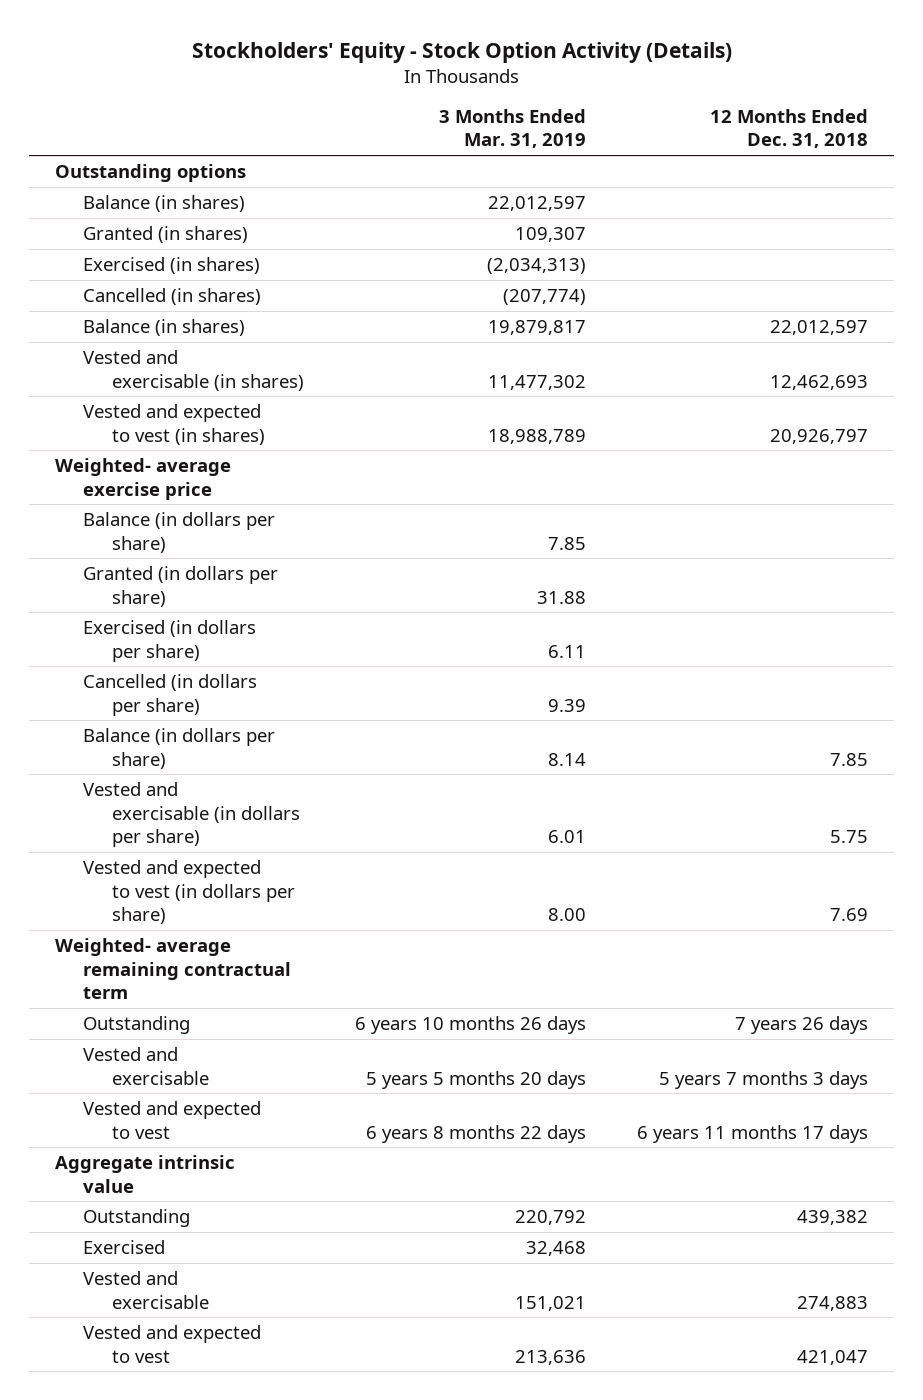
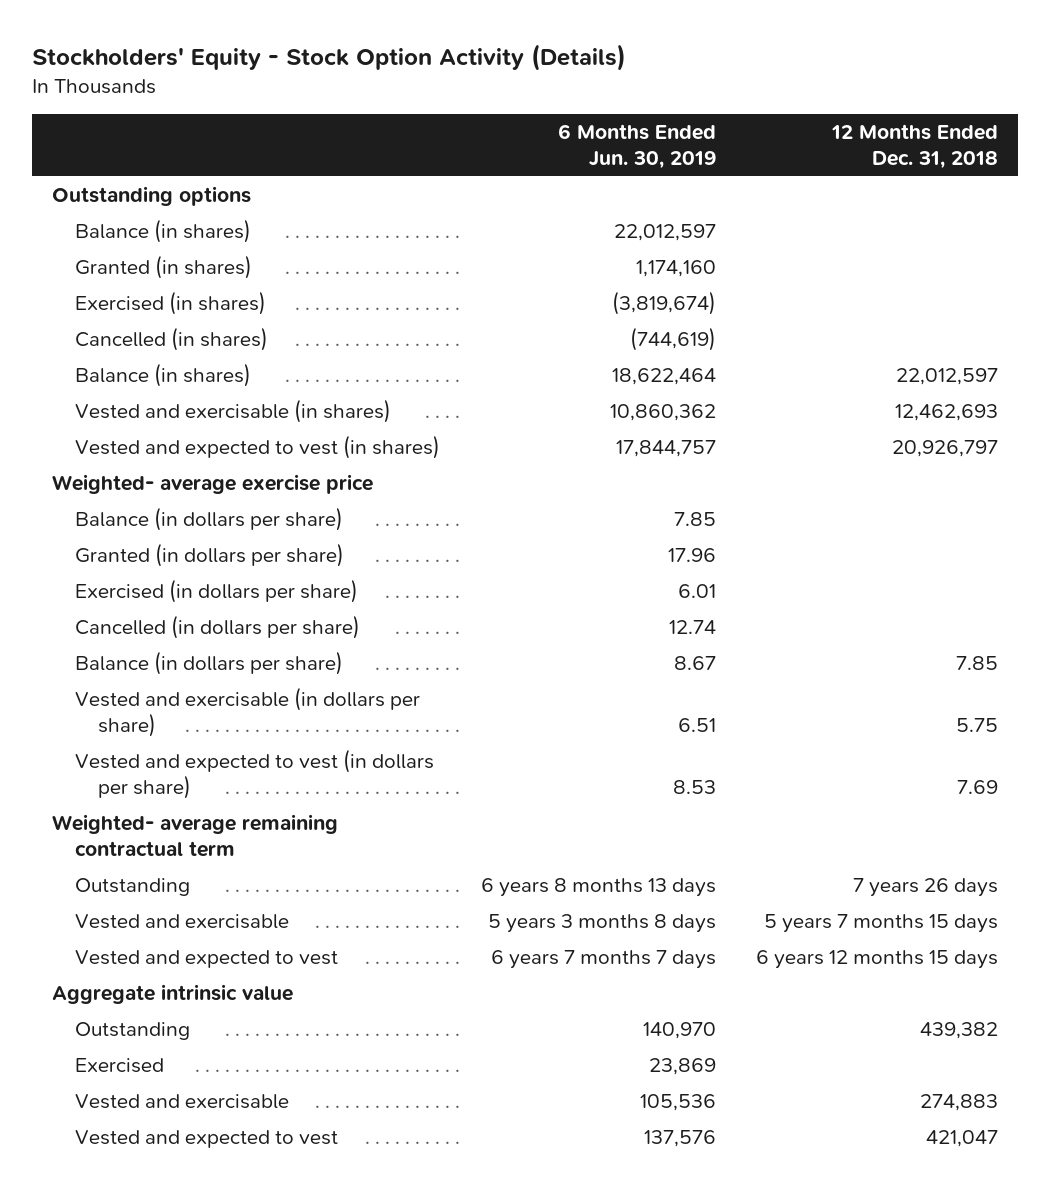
- | 3 Months Ended Mar. 31, 2019 | 12 Months Ended Dec. 31, 2018
+ | 6 Months Ended Jun. 30, 2019 | 12 Months Ended Dec. 31, 2018
- Vested and exercisable | 5 years 5 months 20 days | 5 years 7 months 3 days
- Vested and expected to vest | 6 years 8 months 22 days | 6 years 11 months 17 days
+ Vested and exercisable | 5 years 3 months 8 days | 5 years 7 months 15 days
+ Vested and expected to vest | 6 years 7 months 7 days | 6 years 12 months 15 days

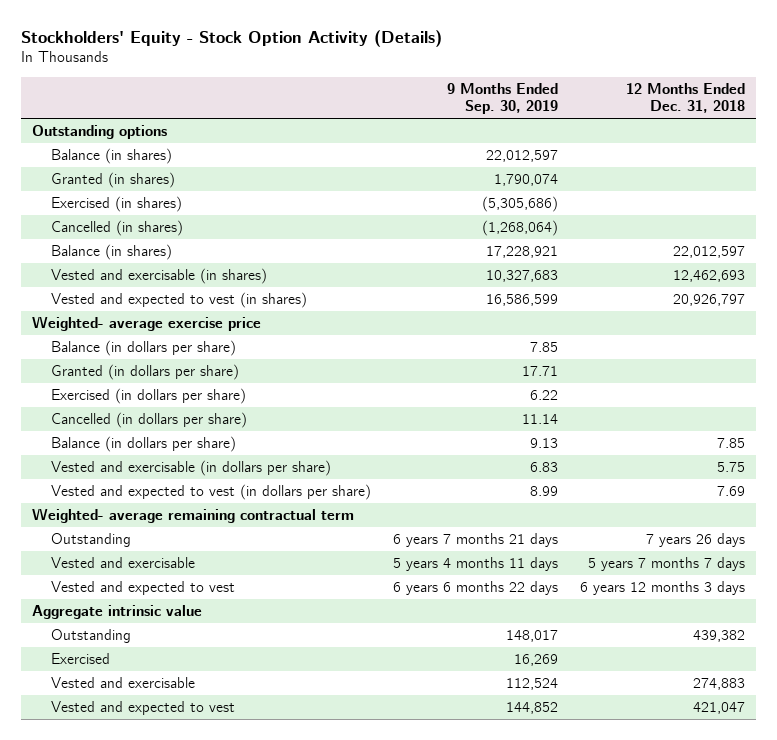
- | 6 Months Ended Jun. 30, 2019 | 12 Months Ended Dec. 31, 2018
+ | 9 Months Ended Sep. 30, 2019 | 12 Months Ended Dec. 31, 2018
- Vested and exercisable | 5 years 3 months 8 days | 5 years 7 months 15 days
- Vested and expected to vest | 6 years 7 months 7 days | 6 years 12 months 15 days
+ Vested and exercisable | 5 years 4 months 11 days | 5 years 7 months 7 days
+ Vested and expected to vest | 6 years 6 months 22 days | 6 years 12 months 3 days

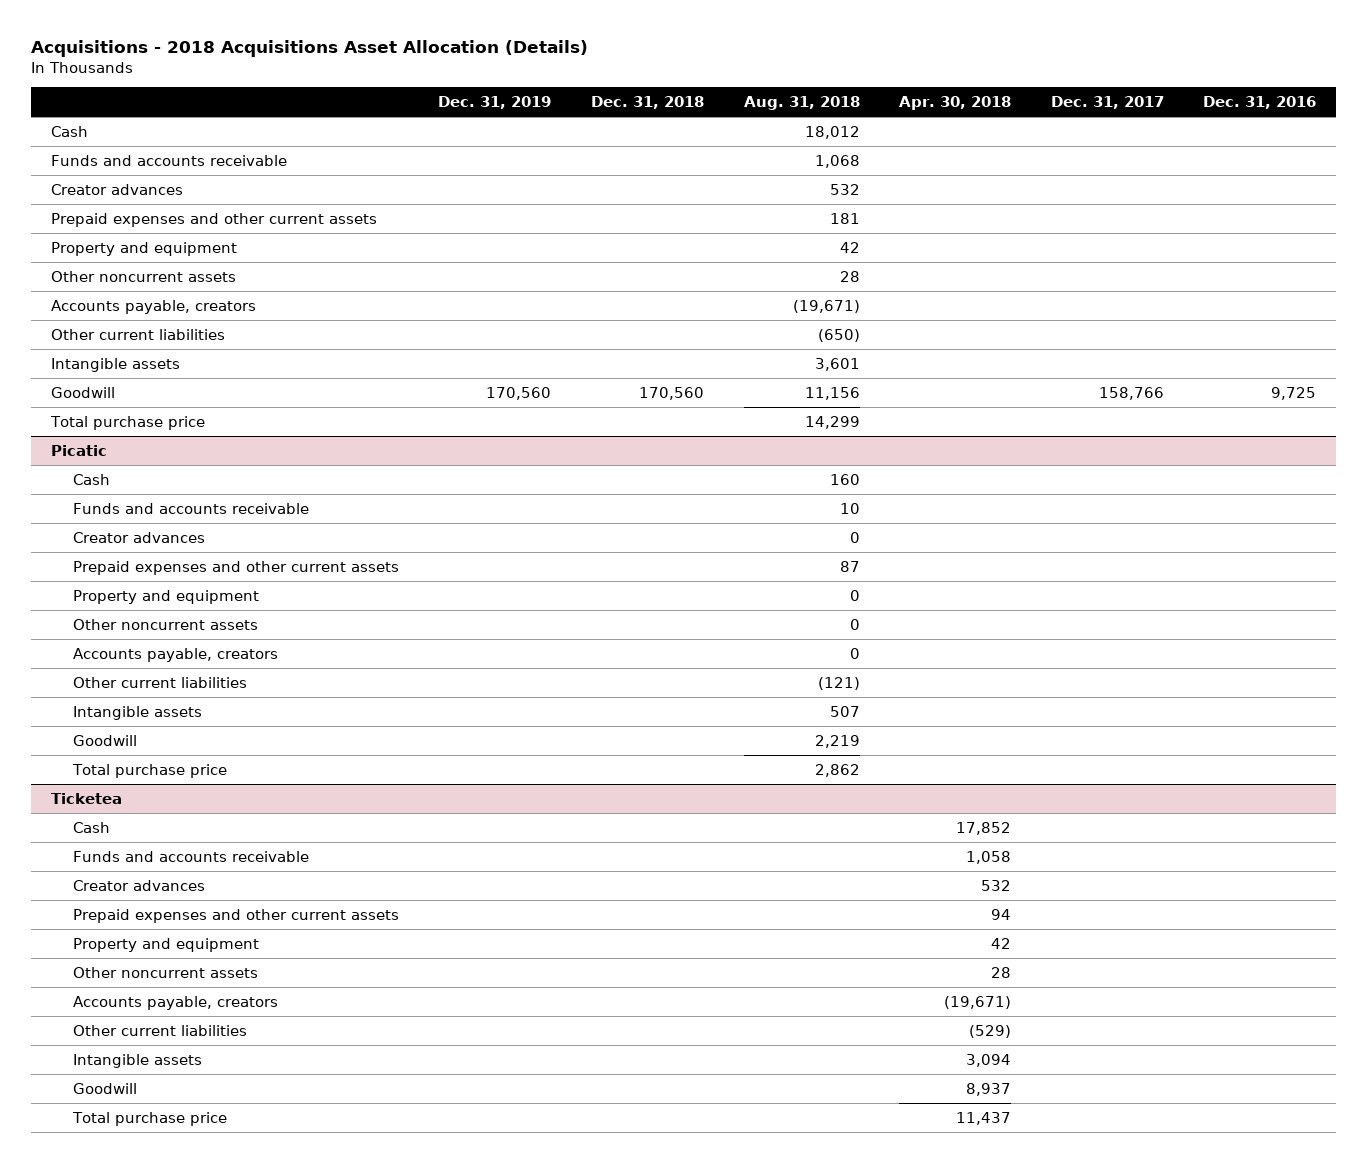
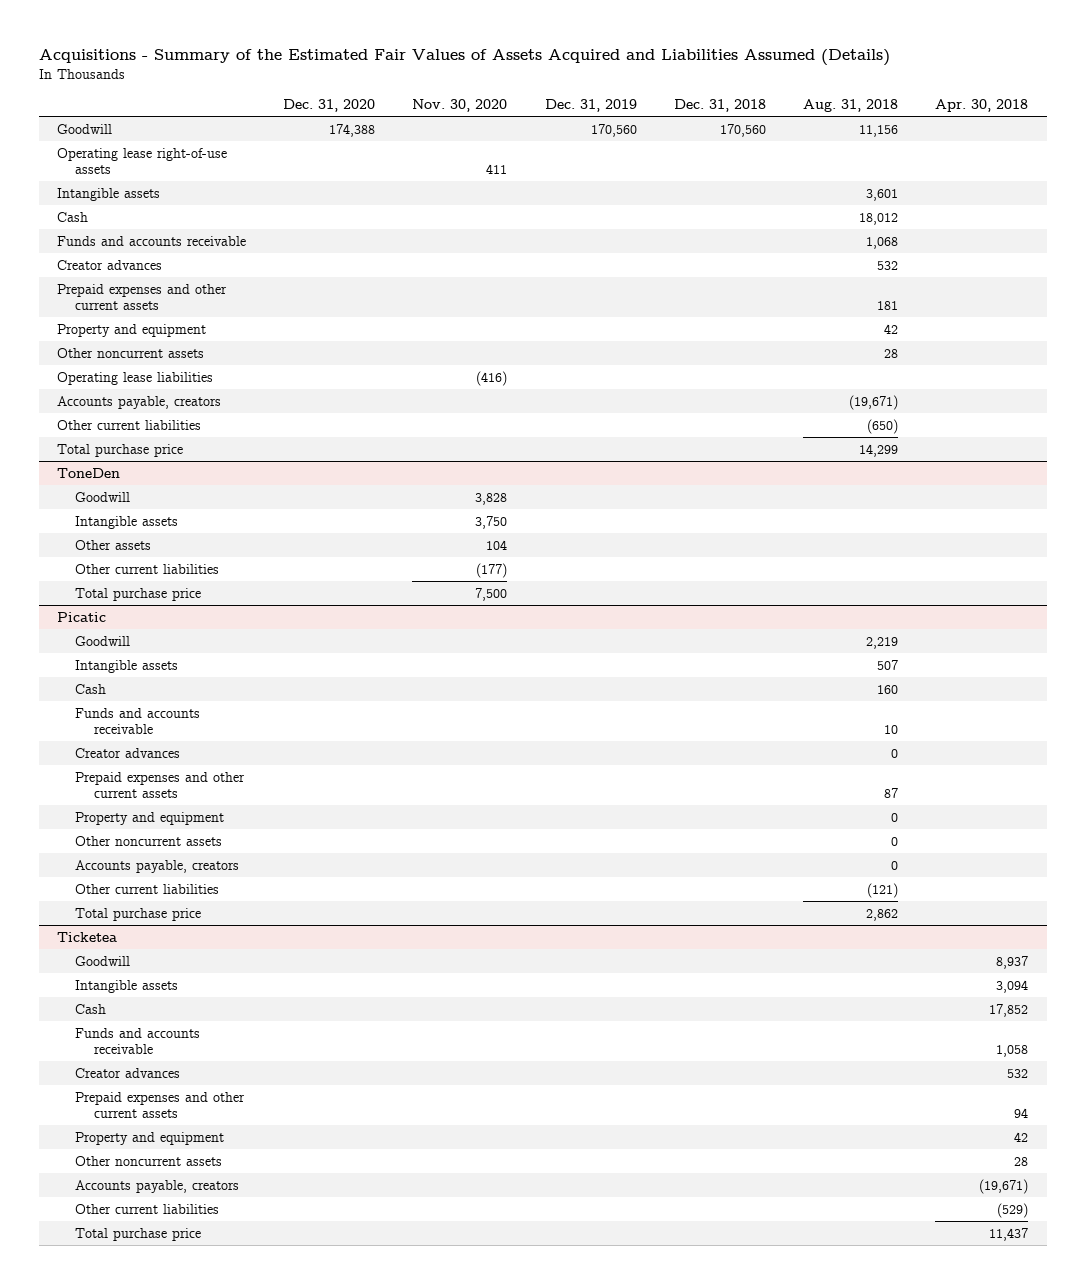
- Acquisitions - 2018 Acquisitions Asset Allocation (Details)
+ Acquisitions - Summary of the Estimated Fair Values of Assets Acquired and Liabilities Assumed (Details)
- | Dec. 31, 2019 | Dec. 31, 2018 | Aug. 31, 2018 | Apr. 30, 2018 | Dec. 31, 2017 | Dec. 31, 2016
+ | Dec. 31, 2020 | Nov. 30, 2020 | Dec. 31, 2019 | Dec. 31, 2018 | Aug. 31, 2018 | Apr. 30, 2018
moved up: Goodwill | 174,388 | | 170,560 | 170,560 | 11,156 |
+ Operating lease right-of-use assets | | 411 | | | |
moved up: Intangible assets | | | | | 3,601 |
+ Operating lease liabilities | | (416) | | | |
+ ToneDen
+ Goodwill | | 3,828 | | | |
+ Intangible assets | | 3,750 | | | |
+ Other assets | | 104 | | | |
+ Other current liabilities | | (177) | | | |
+ Total purchase price | | 7,500 | | | |
@ Picatic
moved up: Goodwill | | | | | 2,219 |
moved up: Intangible assets | | | | | 507 |
@ Ticketea
moved up: Goodwill | | | | | | 8,937
moved up: Intangible assets | | | | | | 3,094

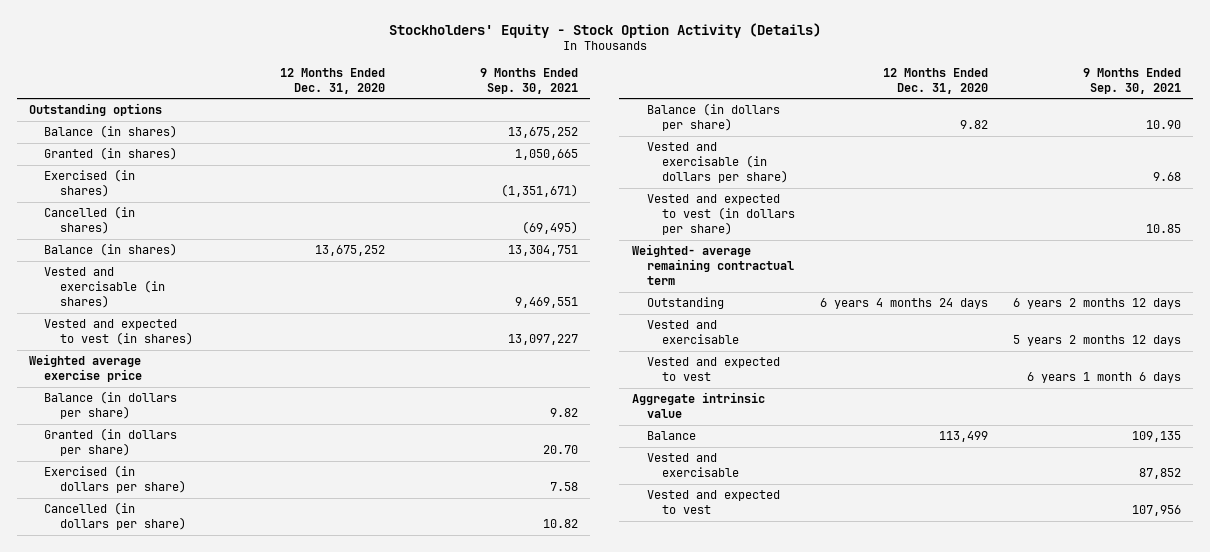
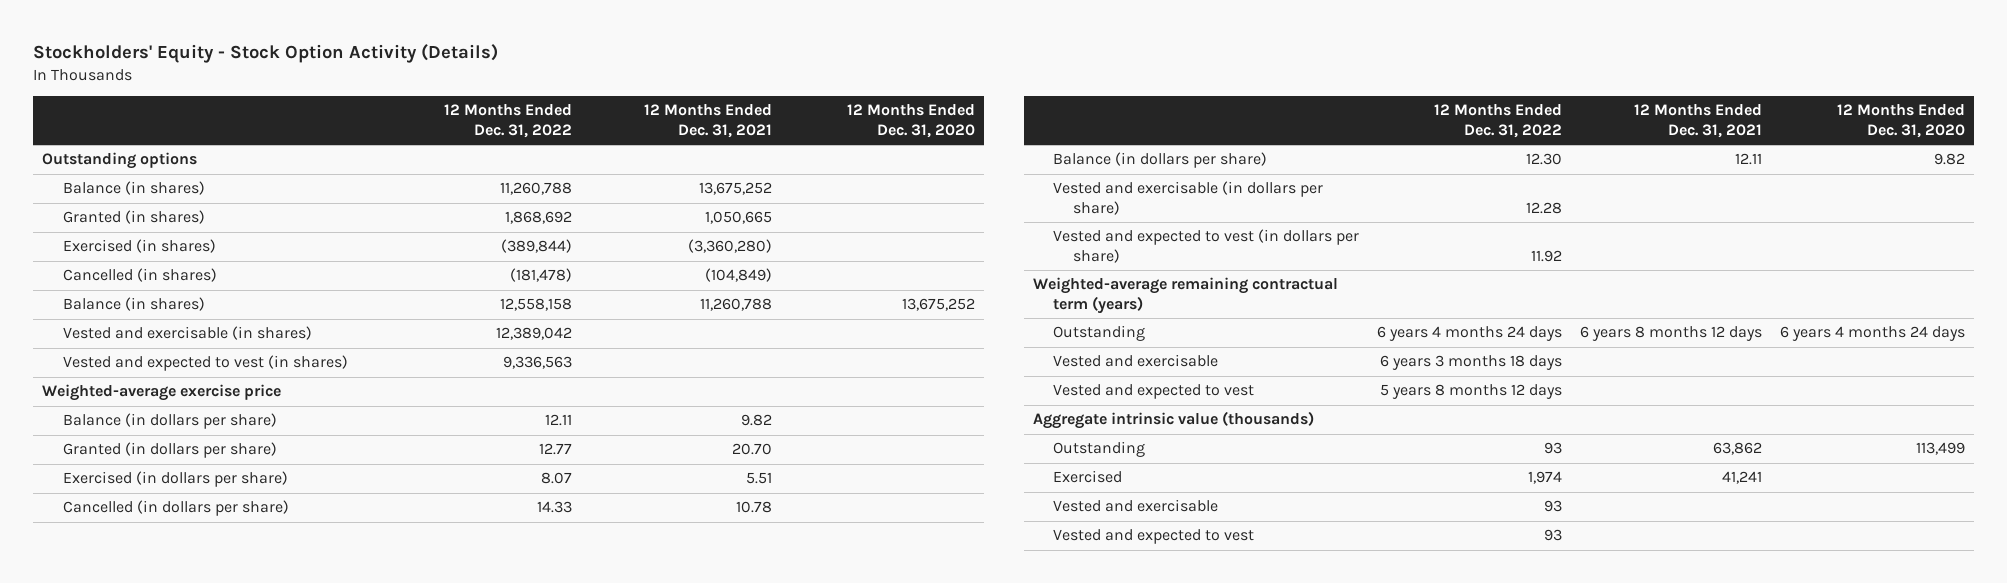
- | 12 Months Ended Dec. 31, 2020 | 9 Months Ended Sep. 30, 2021
+ | 12 Months Ended Dec. 31, 2022 | 12 Months Ended Dec. 31, 2021 | 12 Months Ended Dec. 31, 2020
- Weighted average exercise price
+ Weighted-average exercise price
- Weighted- average remaining contractual term
+ Weighted-average remaining contractual term (years)
- Aggregate intrinsic value
- Balance | 113,499 | 109,135
+ Aggregate intrinsic value (thousands)
+ Outstanding | 93 | 63,862 | 113,499
+ Exercised | 1,974 | 41,241 |

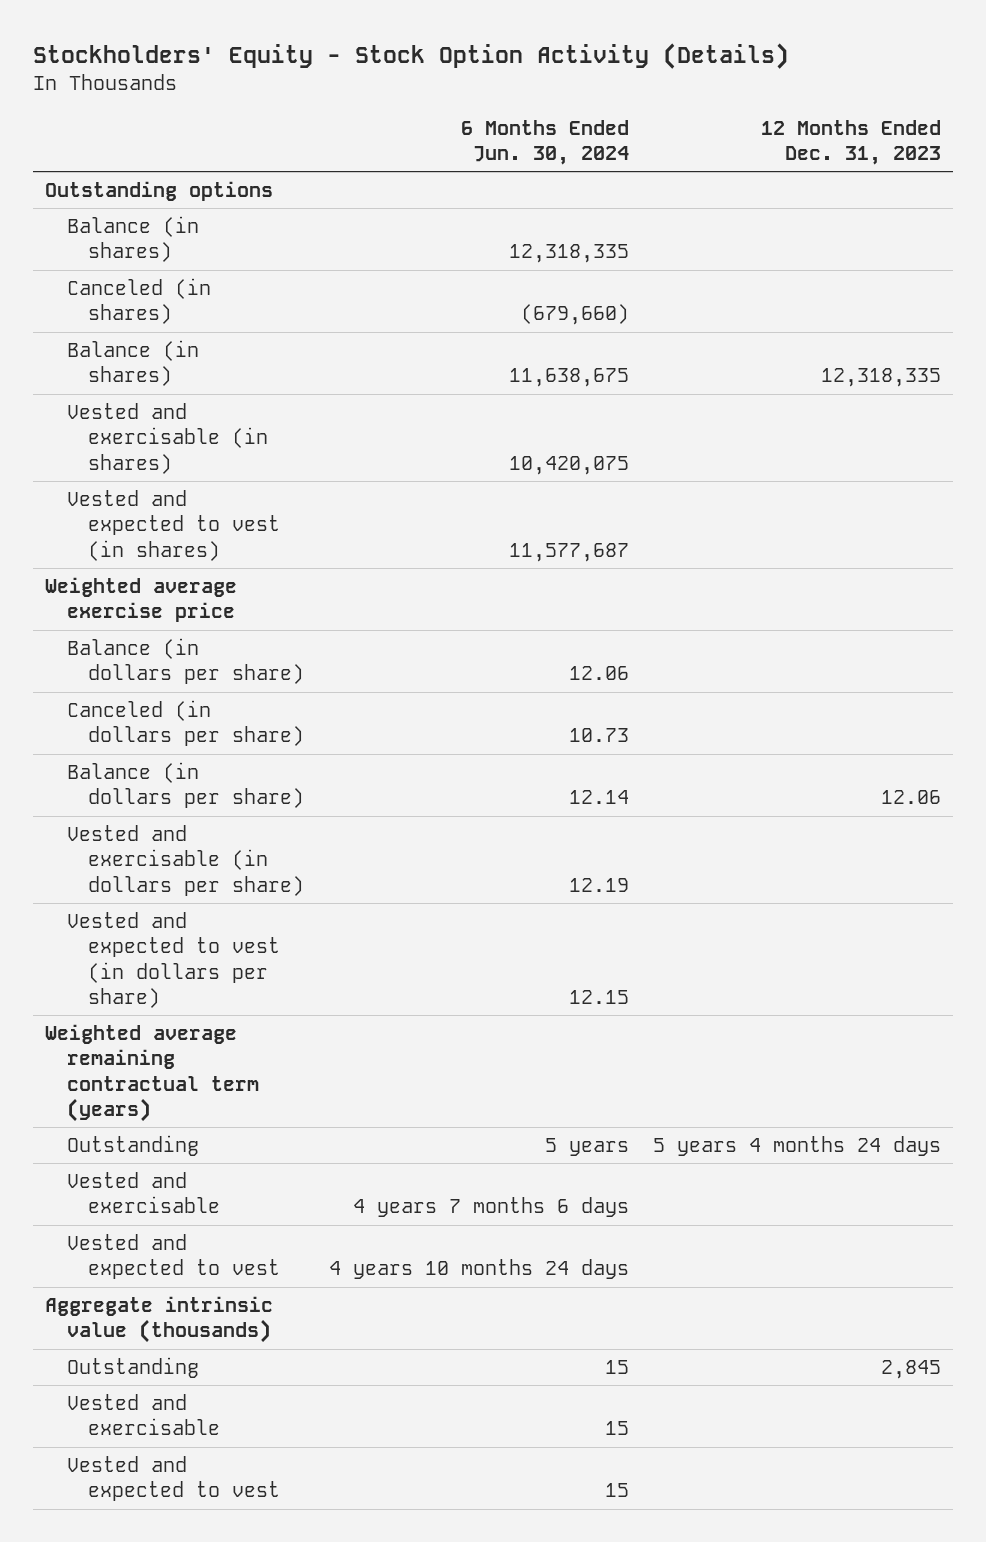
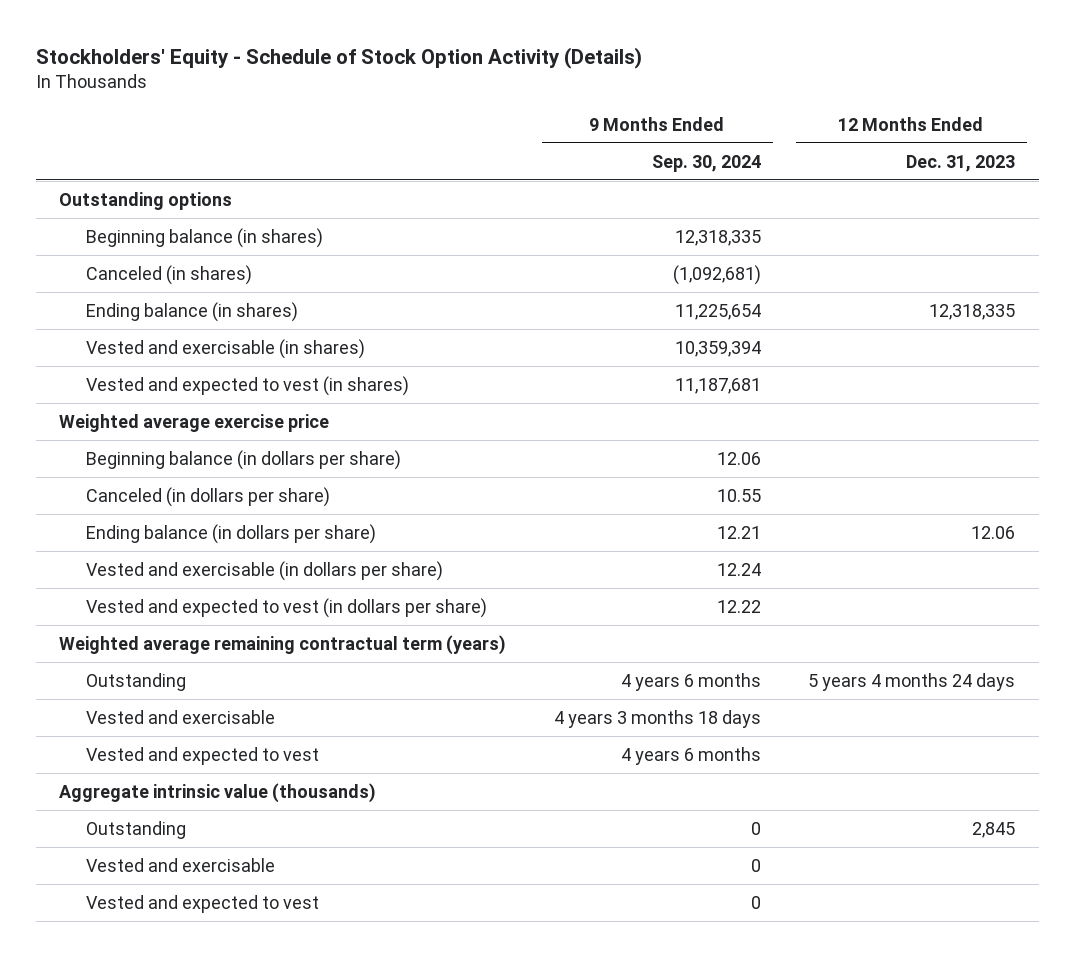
- Stockholders' Equity - Stock Option Activity (Details)
+ Stockholders' Equity - Schedule of Stock Option Activity (Details)
- | 6 Months Ended Jun. 30, 2024 | 12 Months Ended Dec. 31, 2023
+ | 9 Months Ended Sep. 30, 2024 | 12 Months Ended Dec. 31, 2023
- Balance (in shares) | 12,318,335 |
+ Beginning balance (in shares) | 12,318,335 |
- Balance (in shares) | 11,638,675 | 12,318,335
+ Ending balance (in shares) | 11,225,654 | 12,318,335
- Balance (in dollars per share) | 12.06 |
+ Beginning balance (in dollars per share) | 12.06 |
- Balance (in dollars per share) | 12.14 | 12.06
+ Ending balance (in dollars per share) | 12.21 | 12.06

